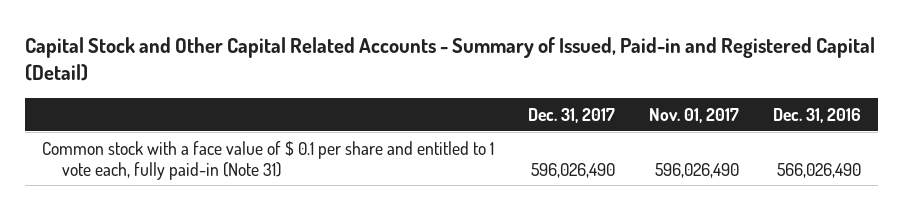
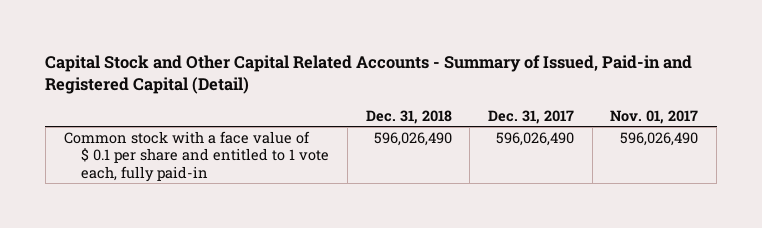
- | Dec. 31, 2017 | Nov. 01, 2017 | Dec. 31, 2016
+ | Dec. 31, 2018 | Dec. 31, 2017 | Nov. 01, 2017
- Common stock with a face value of $ 0.1 per share and entitled to 1 vote each, fully paid-in (Note 31) | 596,026,490 | 596,026,490 | 566,026,490
+ Common stock with a face value of $ 0.1 per share and entitled to 1 vote each, fully paid-in | 596,026,490 | 596,026,490 | 596,026,490

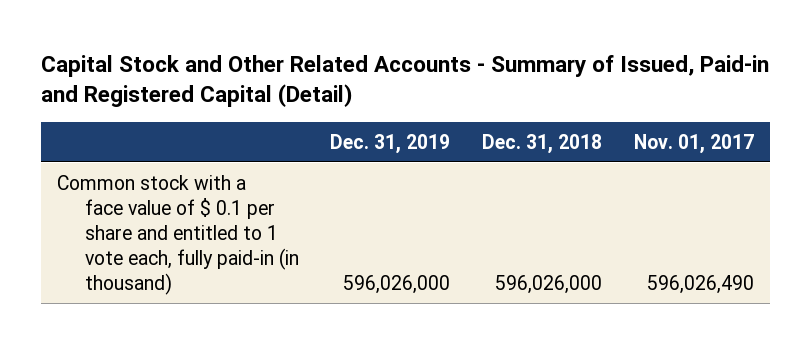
- Capital Stock and Other Capital Related Accounts - Summary of Issued, Paid-in and Registered Capital (Detail)
+ Capital Stock and Other Related Accounts - Summary of Issued, Paid-in and Registered Capital (Detail)
- | Dec. 31, 2018 | Dec. 31, 2017 | Nov. 01, 2017
+ | Dec. 31, 2019 | Dec. 31, 2018 | Nov. 01, 2017
- Common stock with a face value of $ 0.1 per share and entitled to 1 vote each, fully paid-in | 596,026,490 | 596,026,490 | 596,026,490
+ Common stock with a face value of $ 0.1 per share and entitled to 1 vote each, fully paid-in (in thousand) | 596,026,000 | 596,026,000 | 596,026,490

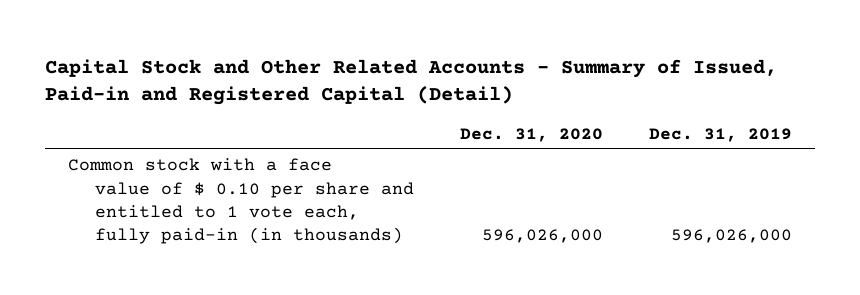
- | Dec. 31, 2019 | Dec. 31, 2018 | Nov. 01, 2017
+ | Dec. 31, 2020 | Dec. 31, 2019
- Common stock with a face value of $ 0.1 per share and entitled to 1 vote each, fully paid-in (in thousand) | 596,026,000 | 596,026,000 | 596,026,490
+ Common stock with a face value of $ 0.10 per share and entitled to 1 vote each, fully paid-in (in thousands) | 596,026,000 | 596,026,000

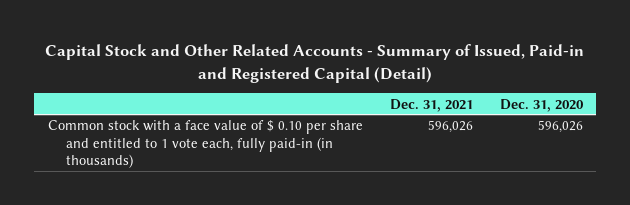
- | Dec. 31, 2020 | Dec. 31, 2019
+ | Dec. 31, 2021 | Dec. 31, 2020
- Common stock with a face value of $ 0.10 per share and entitled to 1 vote each, fully paid-in (in thousands) | 596,026,000 | 596,026,000
+ Common stock with a face value of $ 0.10 per share and entitled to 1 vote each, fully paid-in (in thousands) | 596,026 | 596,026

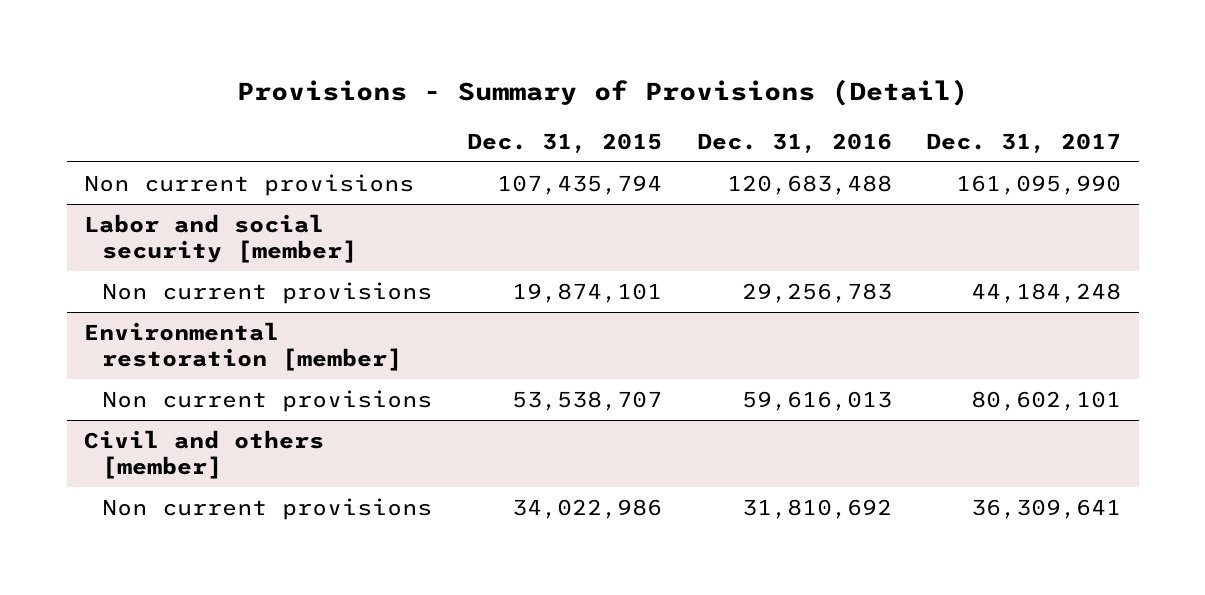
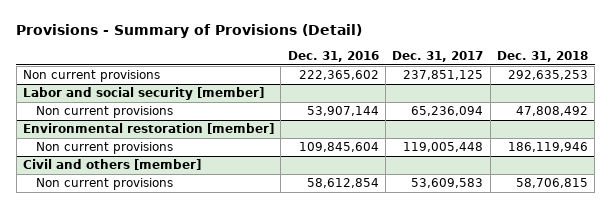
- | Dec. 31, 2015 | Dec. 31, 2016 | Dec. 31, 2017
+ | Dec. 31, 2016 | Dec. 31, 2017 | Dec. 31, 2018
- Non current provisions | 107,435,794 | 120,683,488 | 161,095,990
+ Non current provisions | 222,365,602 | 237,851,125 | 292,635,253
@ Labor and social security [member]
- Non current provisions | 19,874,101 | 29,256,783 | 44,184,248
+ Non current provisions | 53,907,144 | 65,236,094 | 47,808,492
@ Environmental restoration [member]
- Non current provisions | 53,538,707 | 59,616,013 | 80,602,101
+ Non current provisions | 109,845,604 | 119,005,448 | 186,119,946
@ Civil and others [member]
- Non current provisions | 34,022,986 | 31,810,692 | 36,309,641
+ Non current provisions | 58,612,854 | 53,609,583 | 58,706,815

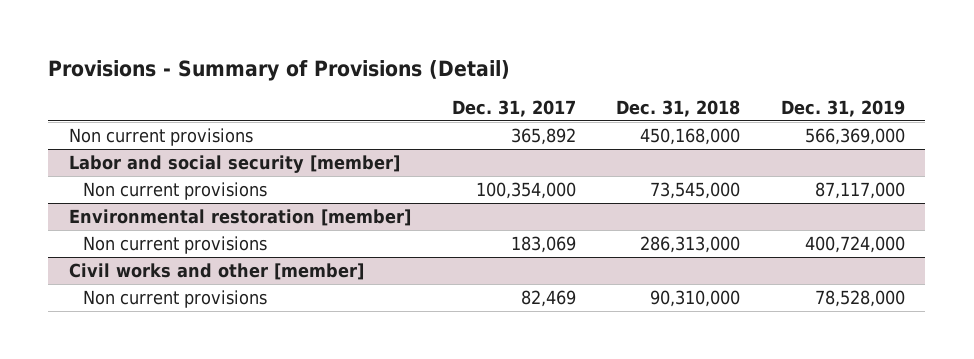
- | Dec. 31, 2016 | Dec. 31, 2017 | Dec. 31, 2018
+ | Dec. 31, 2017 | Dec. 31, 2018 | Dec. 31, 2019
- Non current provisions | 222,365,602 | 237,851,125 | 292,635,253
+ Non current provisions | 365,892 | 450,168,000 | 566,369,000
@ Labor and social security [member]
- Non current provisions | 53,907,144 | 65,236,094 | 47,808,492
+ Non current provisions | 100,354,000 | 73,545,000 | 87,117,000
@ Environmental restoration [member]
- Non current provisions | 109,845,604 | 119,005,448 | 186,119,946
- Civil and others [member]
- Non current provisions | 58,612,854 | 53,609,583 | 58,706,815
@ Environmental restoration [member]
+ Non current provisions | 183,069 | 286,313,000 | 400,724,000
+ Civil works and other [member]
+ Non current provisions | 82,469 | 90,310,000 | 78,528,000

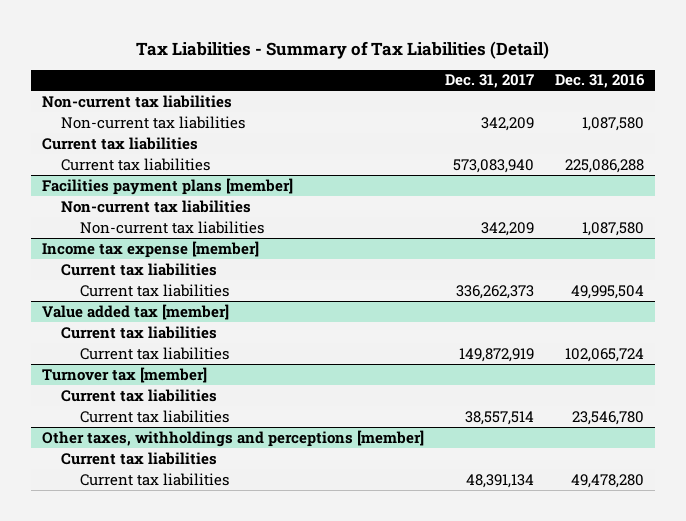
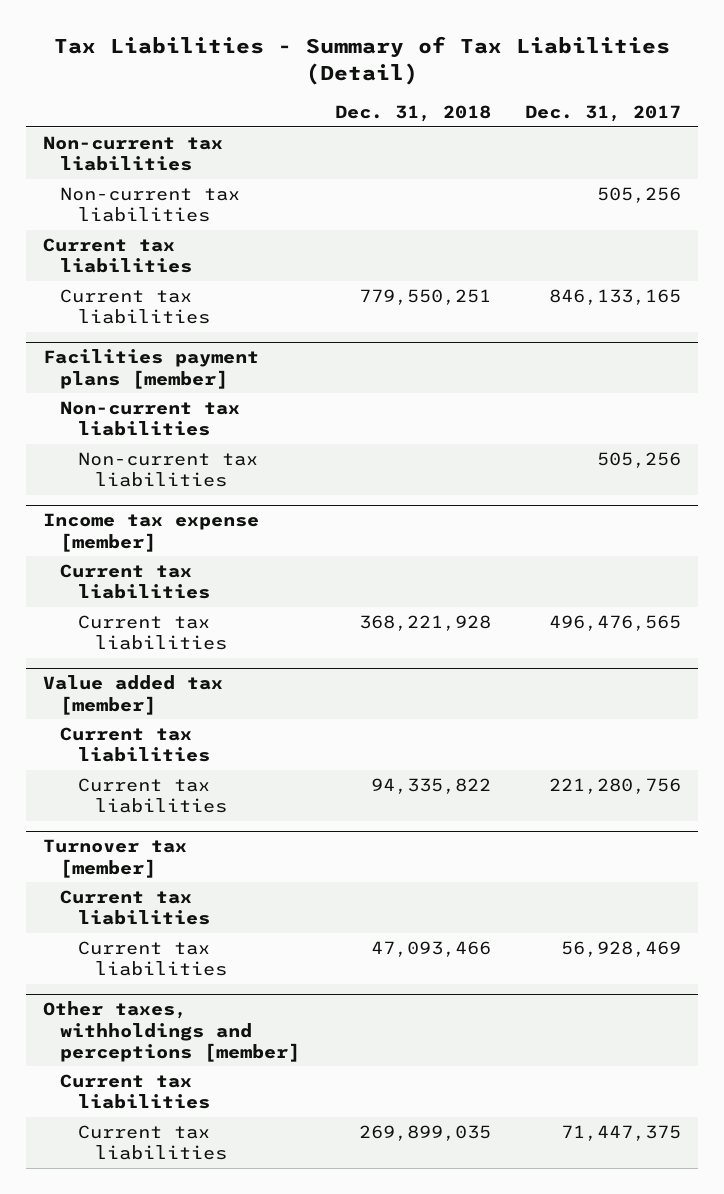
- | Dec. 31, 2017 | Dec. 31, 2016
+ | Dec. 31, 2018 | Dec. 31, 2017
- Non-current tax liabilities | 342,209 | 1,087,580
+ Non-current tax liabilities | | 505,256
- Current tax liabilities | 573,083,940 | 225,086,288
+ Current tax liabilities | 779,550,251 | 846,133,165
@ Facilities payment plans [member]
- Non-current tax liabilities | 342,209 | 1,087,580
+ Non-current tax liabilities | | 505,256
@ Income tax expense [member]
- Current tax liabilities | 336,262,373 | 49,995,504
+ Current tax liabilities | 368,221,928 | 496,476,565
@ Value added tax [member]
- Current tax liabilities | 149,872,919 | 102,065,724
+ Current tax liabilities | 94,335,822 | 221,280,756
@ Turnover tax [member]
- Current tax liabilities | 38,557,514 | 23,546,780
+ Current tax liabilities | 47,093,466 | 56,928,469
@ Other taxes, withholdings and perceptions [member]
- Current tax liabilities | 48,391,134 | 49,478,280
+ Current tax liabilities | 269,899,035 | 71,447,375

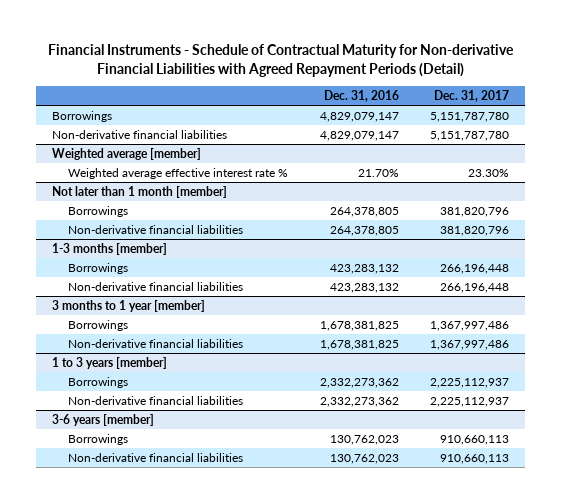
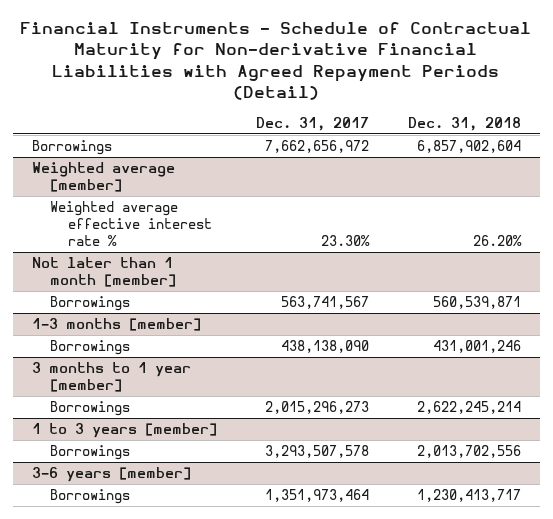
- | Dec. 31, 2016 | Dec. 31, 2017
+ | Dec. 31, 2017 | Dec. 31, 2018
- Borrowings | 4,829,079,147 | 5,151,787,780
- Non-derivative financial liabilities | 4,829,079,147 | 5,151,787,780
+ Borrowings | 7,662,656,972 | 6,857,902,604
@ Not later than 1 month [member]
- Borrowings | 264,378,805 | 381,820,796
- Non-derivative financial liabilities | 264,378,805 | 381,820,796
+ Borrowings | 563,741,567 | 560,539,871
@ 1-3 months [member]
- Borrowings | 423,283,132 | 266,196,448
- Non-derivative financial liabilities | 423,283,132 | 266,196,448
+ Borrowings | 438,138,090 | 431,001,246
@ 3 months to 1 year [member]
- Borrowings | 1,678,381,825 | 1,367,997,486
- Non-derivative financial liabilities | 1,678,381,825 | 1,367,997,486
+ Borrowings | 2,015,296,273 | 2,622,245,214
@ 1 to 3 years [member]
- Borrowings | 2,332,273,362 | 2,225,112,937
- Non-derivative financial liabilities | 2,332,273,362 | 2,225,112,937
+ Borrowings | 3,293,507,578 | 2,013,702,556
@ 3-6 years [member]
- Borrowings | 130,762,023 | 910,660,113
- Non-derivative financial liabilities | 130,762,023 | 910,660,113
+ Borrowings | 1,351,973,464 | 1,230,413,717

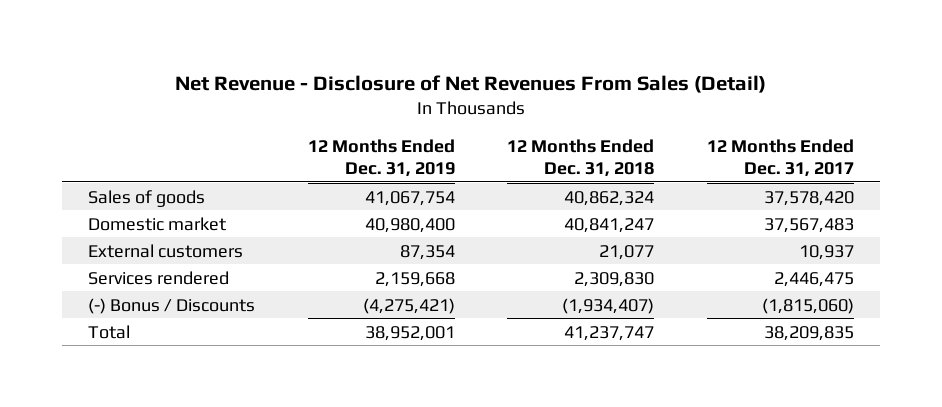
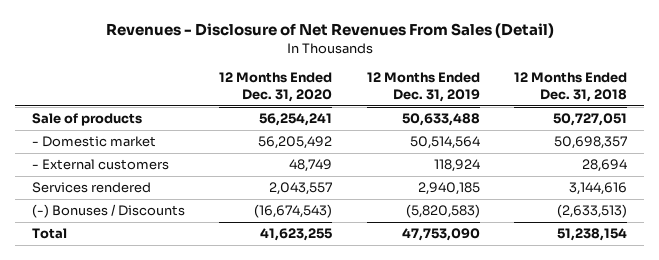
- Net Revenue - Disclosure of Net Revenues From Sales (Detail)
+ Revenues - Disclosure of Net Revenues From Sales (Detail)
- | 12 Months Ended Dec. 31, 2019 | 12 Months Ended Dec. 31, 2018 | 12 Months Ended Dec. 31, 2017
+ | 12 Months Ended Dec. 31, 2020 | 12 Months Ended Dec. 31, 2019 | 12 Months Ended Dec. 31, 2018
- Sales of goods | 41,067,754 | 40,862,324 | 37,578,420
- Domestic market | 40,980,400 | 40,841,247 | 37,567,483
- External customers | 87,354 | 21,077 | 10,937
- Services rendered | 2,159,668 | 2,309,830 | 2,446,475
- (-) Bonus / Discounts | (4,275,421) | (1,934,407) | (1,815,060)
- Total | 38,952,001 | 41,237,747 | 38,209,835
+ Sale of products | 56,254,241 | 50,633,488 | 50,727,051
+ - Domestic market | 56,205,492 | 50,514,564 | 50,698,357
+ - External customers | 48,749 | 118,924 | 28,694
+ Services rendered | 2,043,557 | 2,940,185 | 3,144,616
+ (-) Bonuses / Discounts | (16,674,543) | (5,820,583) | (2,633,513)
+ Total | 41,623,255 | 47,753,090 | 51,238,154

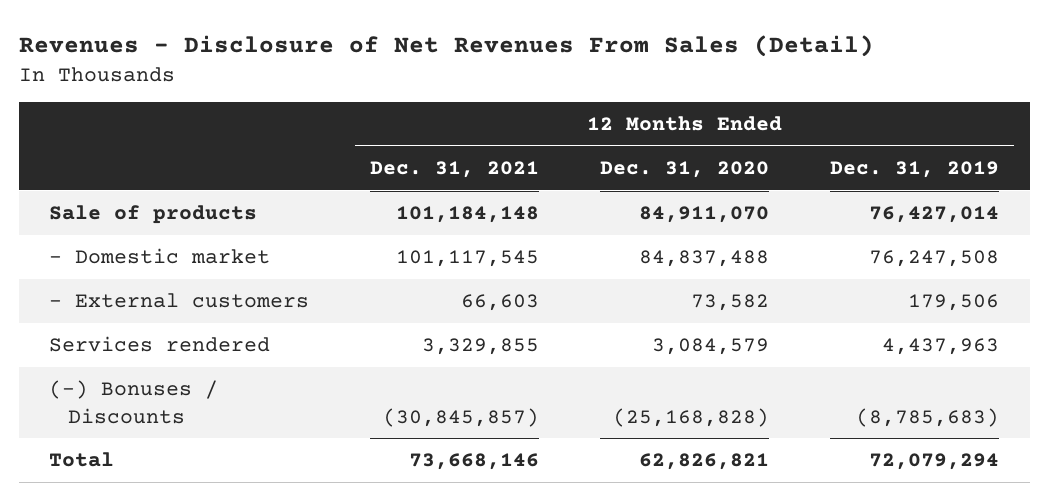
- | 12 Months Ended Dec. 31, 2020 | 12 Months Ended Dec. 31, 2019 | 12 Months Ended Dec. 31, 2018
+ | 12 Months Ended Dec. 31, 2021 | 12 Months Ended Dec. 31, 2020 | 12 Months Ended Dec. 31, 2019
- Sale of products | 56,254,241 | 50,633,488 | 50,727,051
- - Domestic market | 56,205,492 | 50,514,564 | 50,698,357
- - External customers | 48,749 | 118,924 | 28,694
- Services rendered | 2,043,557 | 2,940,185 | 3,144,616
- (-) Bonuses / Discounts | (16,674,543) | (5,820,583) | (2,633,513)
- Total | 41,623,255 | 47,753,090 | 51,238,154
+ Sale of products | 101,184,148 | 84,911,070 | 76,427,014
+ - Domestic market | 101,117,545 | 84,837,488 | 76,247,508
+ - External customers | 66,603 | 73,582 | 179,506
+ Services rendered | 3,329,855 | 3,084,579 | 4,437,963
+ (-) Bonuses / Discounts | (30,845,857) | (25,168,828) | (8,785,683)
+ Total | 73,668,146 | 62,826,821 | 72,079,294

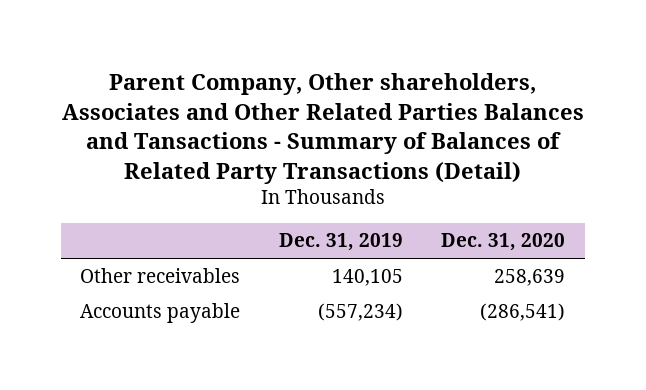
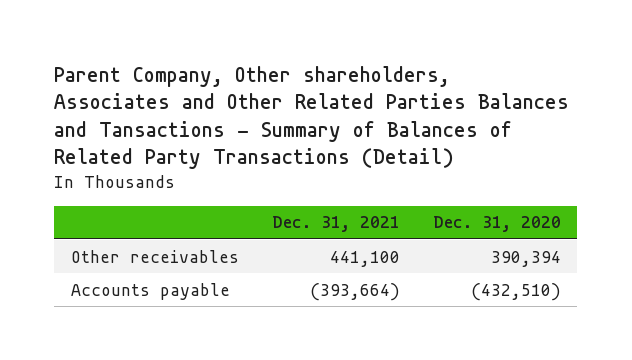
- | Dec. 31, 2019 | Dec. 31, 2020
+ | Dec. 31, 2021 | Dec. 31, 2020
- Other receivables | 140,105 | 258,639
- Accounts payable | (557,234) | (286,541)
+ Other receivables | 441,100 | 390,394
+ Accounts payable | (393,664) | (432,510)

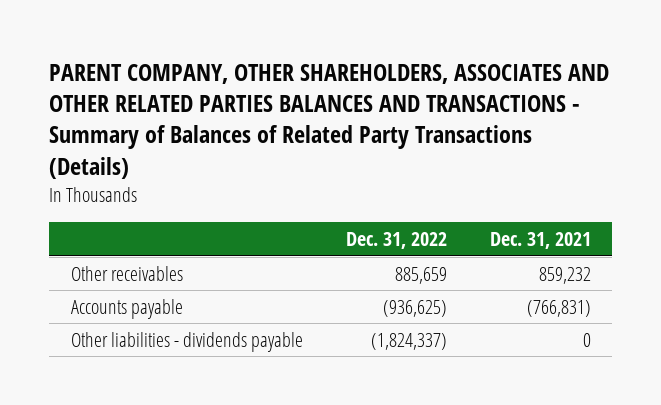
- Parent Company, Other shareholders, Associates and Other Related Parties Balances and Tansactions - Summary of Balances of Related Party Transactions (Detail)
+ PARENT COMPANY, OTHER SHAREHOLDERS, ASSOCIATES AND OTHER RELATED PARTIES BALANCES AND TRANSACTIONS - Summary of Balances of Related Party Transactions (Details)
- | Dec. 31, 2021 | Dec. 31, 2020
+ | Dec. 31, 2022 | Dec. 31, 2021
- Other receivables | 441,100 | 390,394
- Accounts payable | (393,664) | (432,510)
+ Other receivables | 885,659 | 859,232
+ Accounts payable | (936,625) | (766,831)
+ Other liabilities - dividends payable | (1,824,337) | 0

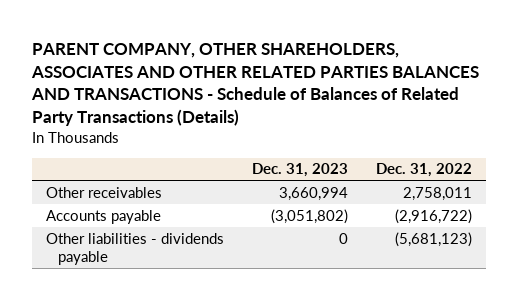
- PARENT COMPANY, OTHER SHAREHOLDERS, ASSOCIATES AND OTHER RELATED PARTIES BALANCES AND TRANSACTIONS - Summary of Balances of Related Party Transactions (Details)
+ PARENT COMPANY, OTHER SHAREHOLDERS, ASSOCIATES AND OTHER RELATED PARTIES BALANCES AND TRANSACTIONS - Schedule of Balances of Related Party Transactions (Details)
- | Dec. 31, 2022 | Dec. 31, 2021
+ | Dec. 31, 2023 | Dec. 31, 2022
- Other receivables | 885,659 | 859,232
- Accounts payable | (936,625) | (766,831)
- Other liabilities - dividends payable | (1,824,337) | 0
+ Other receivables | 3,660,994 | 2,758,011
+ Accounts payable | (3,051,802) | (2,916,722)
+ Other liabilities - dividends payable | 0 | (5,681,123)

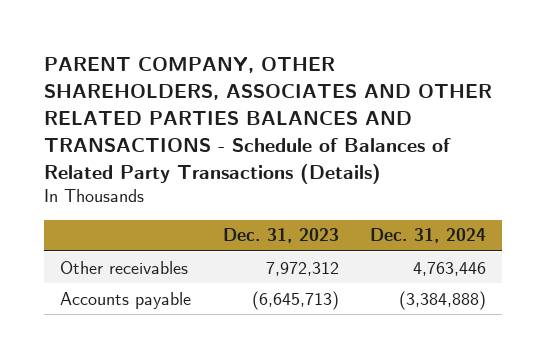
- | Dec. 31, 2023 | Dec. 31, 2022
+ | Dec. 31, 2023 | Dec. 31, 2024
- Other receivables | 3,660,994 | 2,758,011
- Accounts payable | (3,051,802) | (2,916,722)
- Other liabilities - dividends payable | 0 | (5,681,123)
+ Other receivables | 7,972,312 | 4,763,446
+ Accounts payable | (6,645,713) | (3,384,888)

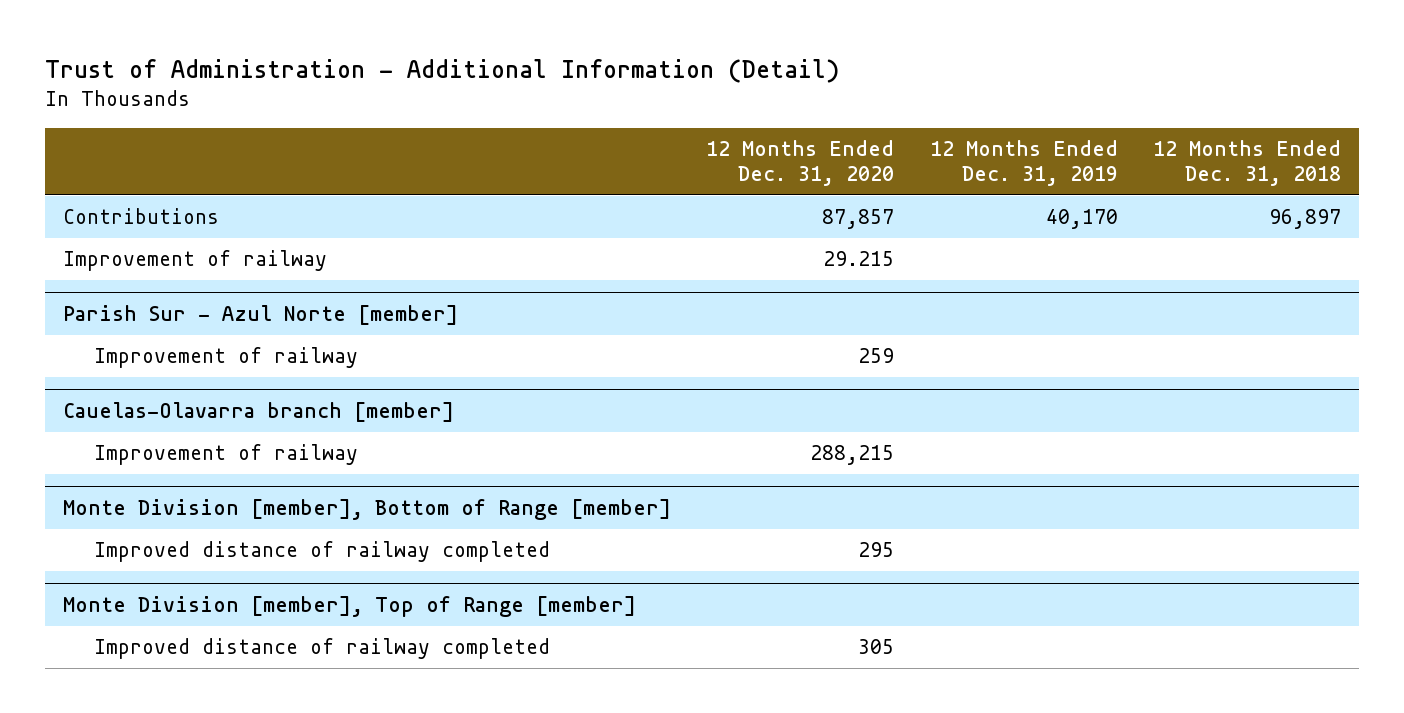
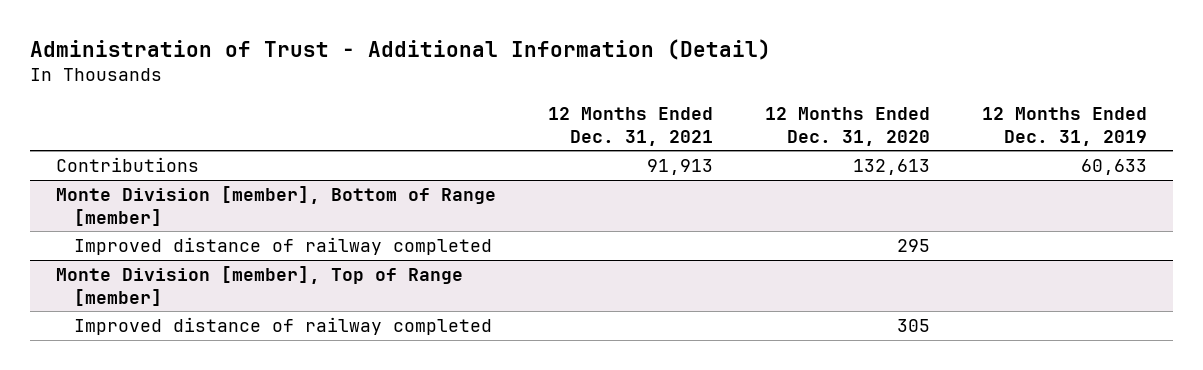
- Trust of Administration - Additional Information (Detail)
+ Administration of Trust - Additional Information (Detail)
- | 12 Months Ended Dec. 31, 2020 | 12 Months Ended Dec. 31, 2019 | 12 Months Ended Dec. 31, 2018
+ | 12 Months Ended Dec. 31, 2021 | 12 Months Ended Dec. 31, 2020 | 12 Months Ended Dec. 31, 2019
- Contributions | 87,857 | 40,170 | 96,897
- Improvement of railway | 29.215 | |
- Parish Sur - Azul Norte [member]
- Improvement of railway | 259 | |
- Cauelas-Olavarra branch [member]
- Improvement of railway | 288,215 | |
+ Contributions | 91,913 | 132,613 | 60,633

